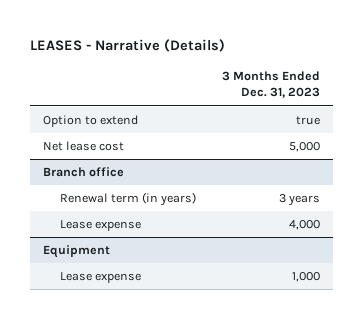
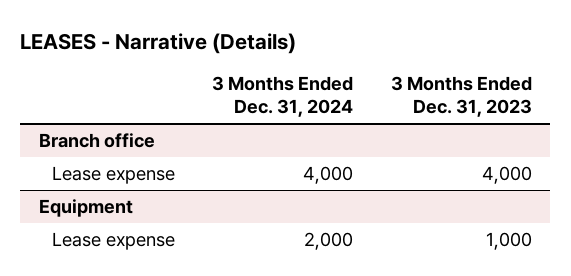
- | 3 Months Ended Dec. 31, 2023
+ | 3 Months Ended Dec. 31, 2024 | 3 Months Ended Dec. 31, 2023
- Option to extend | true
- Net lease cost | 5,000
@ Branch office
- Renewal term (in years) | 3 years

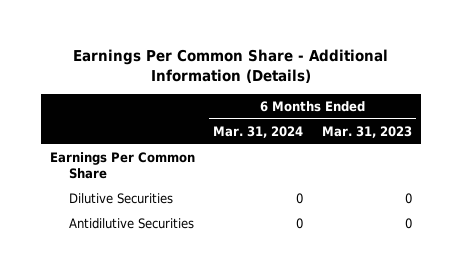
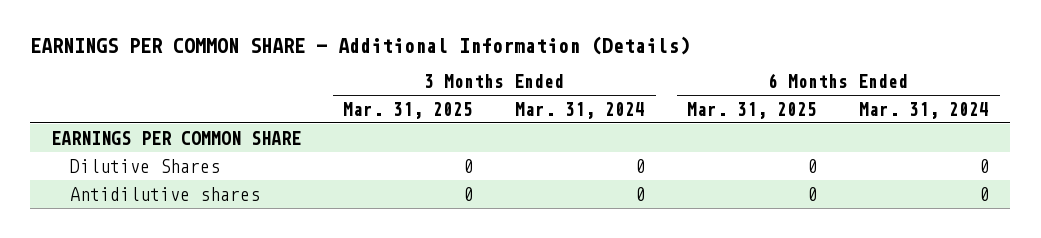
- Earnings Per Common Share - Additional Information (Details)
+ EARNINGS PER COMMON SHARE - Additional Information (Details)
- | 6 Months Ended Mar. 31, 2024 | 6 Months Ended Mar. 31, 2023
+ | 3 Months Ended Mar. 31, 2025 | 3 Months Ended Mar. 31, 2024 | 6 Months Ended Mar. 31, 2025 | 6 Months Ended Mar. 31, 2024
- Earnings Per Common Share
- Dilutive Securities | 0 | 0
- Antidilutive Securities | 0 | 0
+ EARNINGS PER COMMON SHARE
+ Dilutive Shares | 0 | 0 | 0 | 0
+ Antidilutive shares | 0 | 0 | 0 | 0

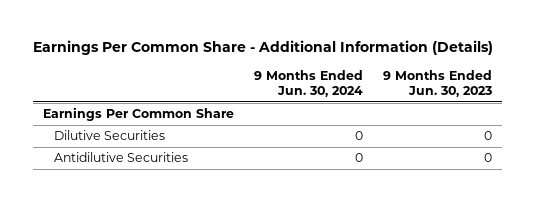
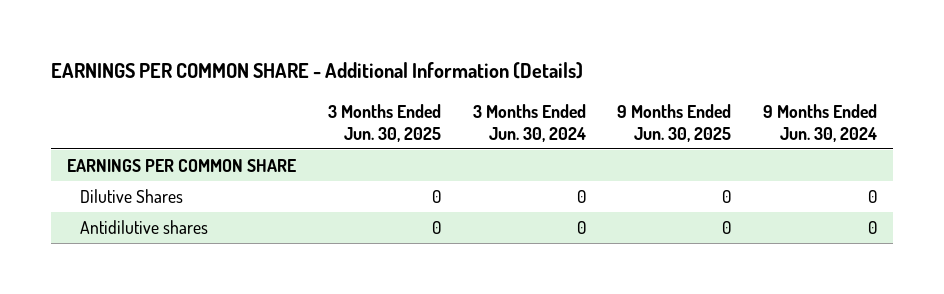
- Earnings Per Common Share - Additional Information (Details)
+ EARNINGS PER COMMON SHARE - Additional Information (Details)
- | 9 Months Ended Jun. 30, 2024 | 9 Months Ended Jun. 30, 2023
+ | 3 Months Ended Jun. 30, 2025 | 3 Months Ended Jun. 30, 2024 | 9 Months Ended Jun. 30, 2025 | 9 Months Ended Jun. 30, 2024
- Earnings Per Common Share
- Dilutive Securities | 0 | 0
- Antidilutive Securities | 0 | 0
+ EARNINGS PER COMMON SHARE
+ Dilutive Shares | 0 | 0 | 0 | 0
+ Antidilutive shares | 0 | 0 | 0 | 0

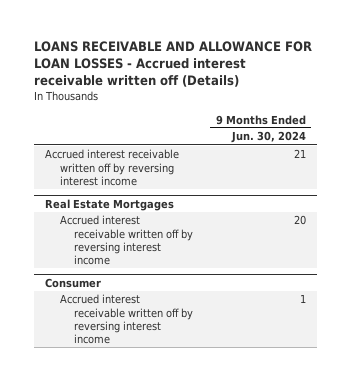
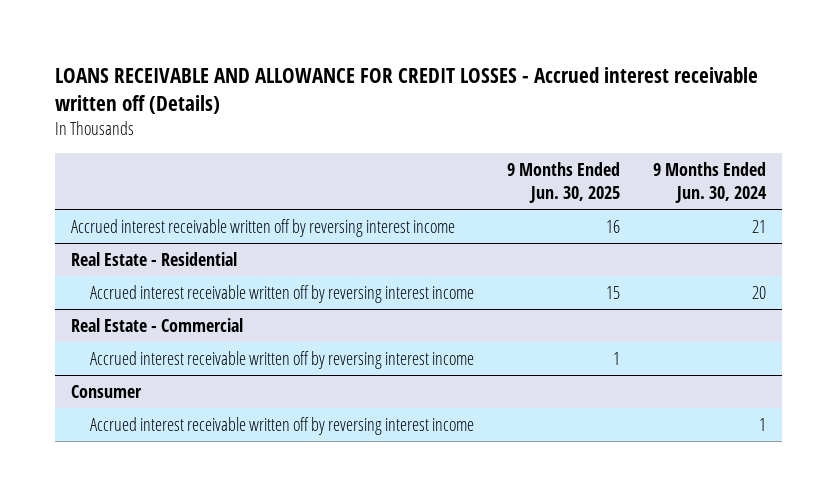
- LOANS RECEIVABLE AND ALLOWANCE FOR LOAN LOSSES - Accrued interest receivable written off (Details)
+ LOANS RECEIVABLE AND ALLOWANCE FOR CREDIT LOSSES - Accrued interest receivable written off (Details)
- | 9 Months Ended Jun. 30, 2024
+ | 9 Months Ended Jun. 30, 2025 | 9 Months Ended Jun. 30, 2024
- Real Estate Mortgages
+ Real Estate - Residential
+ Real Estate - Commercial
+ Accrued interest receivable written off by reversing interest income | 1 |

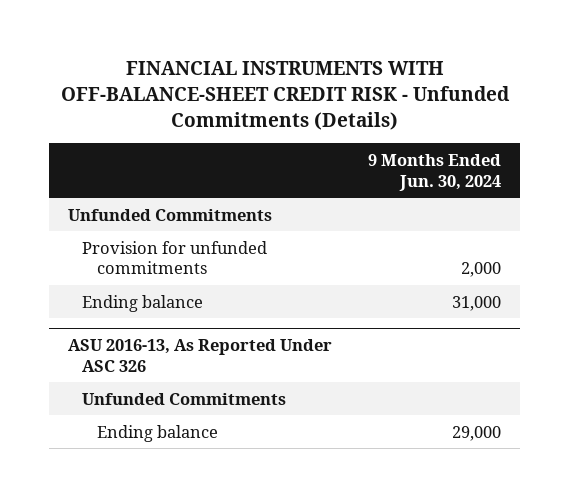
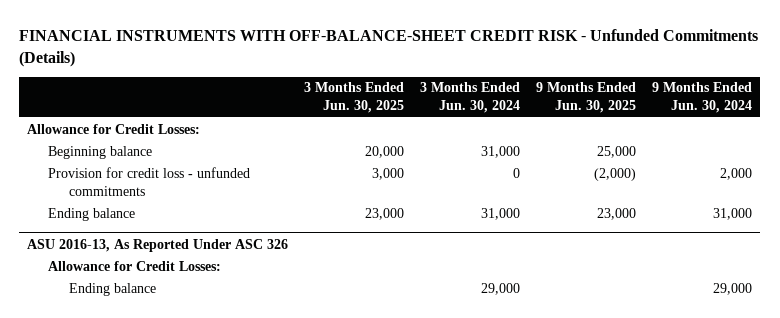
- | 9 Months Ended Jun. 30, 2024
+ | 3 Months Ended Jun. 30, 2025 | 3 Months Ended Jun. 30, 2024 | 9 Months Ended Jun. 30, 2025 | 9 Months Ended Jun. 30, 2024
- Unfunded Commitments
- Provision for unfunded commitments | 2,000
+ Allowance for Credit Losses:
+ Beginning balance | 20,000 | 31,000 | 25,000 |
+ Provision for credit loss - unfunded commitments | 3,000 | 0 | (2,000) | 2,000
@ ASU 2016-13, As Reported Under ASC 326
- Unfunded Commitments
+ Allowance for Credit Losses:

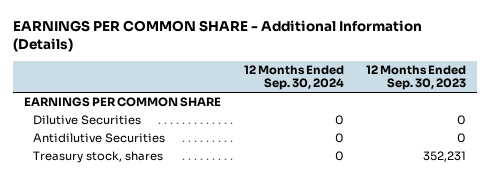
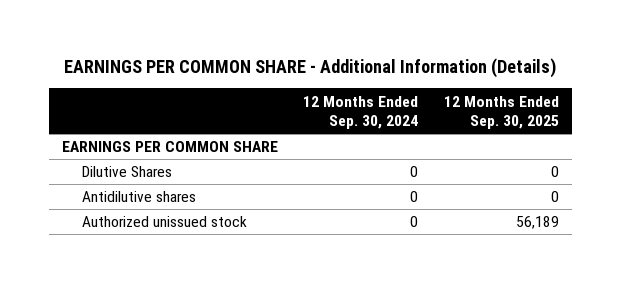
- | 12 Months Ended Sep. 30, 2024 | 12 Months Ended Sep. 30, 2023
+ | 12 Months Ended Sep. 30, 2024 | 12 Months Ended Sep. 30, 2025
- Dilutive Securities | 0 | 0
- Antidilutive Securities | 0 | 0
- Treasury stock, shares | 0 | 352,231
+ Dilutive Shares | 0 | 0
+ Antidilutive shares | 0 | 0
+ Authorized unissued stock | 0 | 56,189

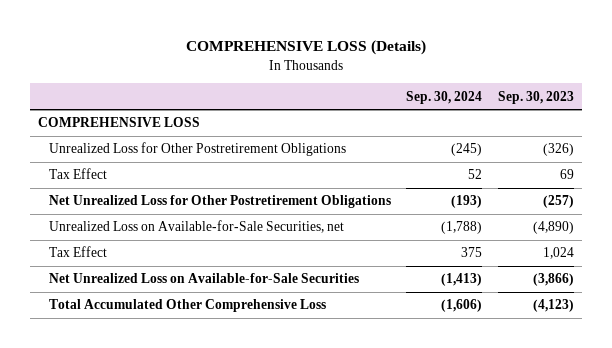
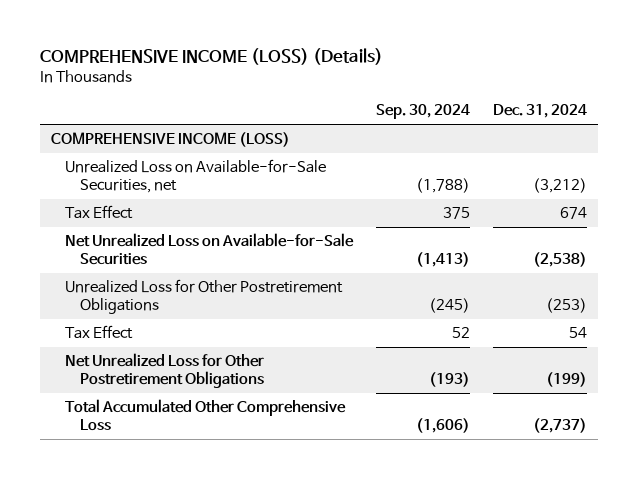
- COMPREHENSIVE LOSS (Details)
+ COMPREHENSIVE INCOME (LOSS) (Details)
- | Sep. 30, 2024 | Sep. 30, 2023
+ | Sep. 30, 2024 | Dec. 31, 2024
- COMPREHENSIVE LOSS
+ COMPREHENSIVE INCOME (LOSS)
moved down: Unrealized Loss for Other Postretirement Obligations | (245) | (253)
moved down: Tax Effect | 52 | 54
moved down: Net Unrealized Loss for Other Postretirement Obligations | (193) | (199)

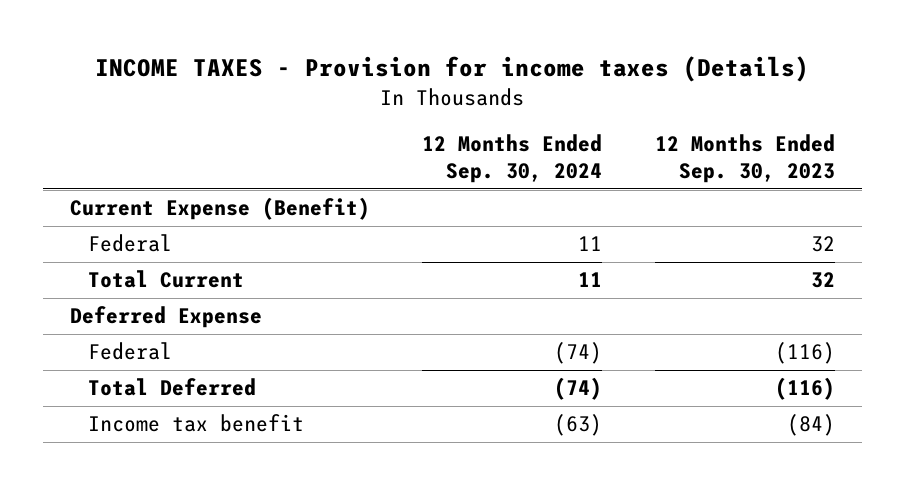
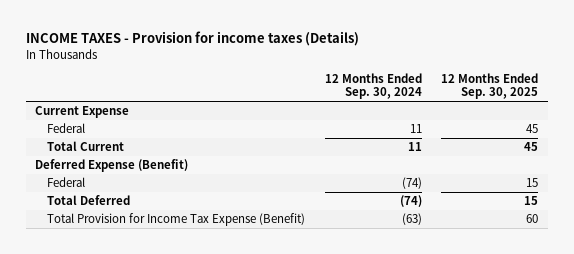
- | 12 Months Ended Sep. 30, 2024 | 12 Months Ended Sep. 30, 2023
+ | 12 Months Ended Sep. 30, 2024 | 12 Months Ended Sep. 30, 2025
- Current Expense (Benefit)
+ Current Expense
- Deferred Expense
+ Deferred Expense (Benefit)
- Income tax benefit | (63) | (84)
+ Total Provision for Income Tax Expense (Benefit) | (63) | 60

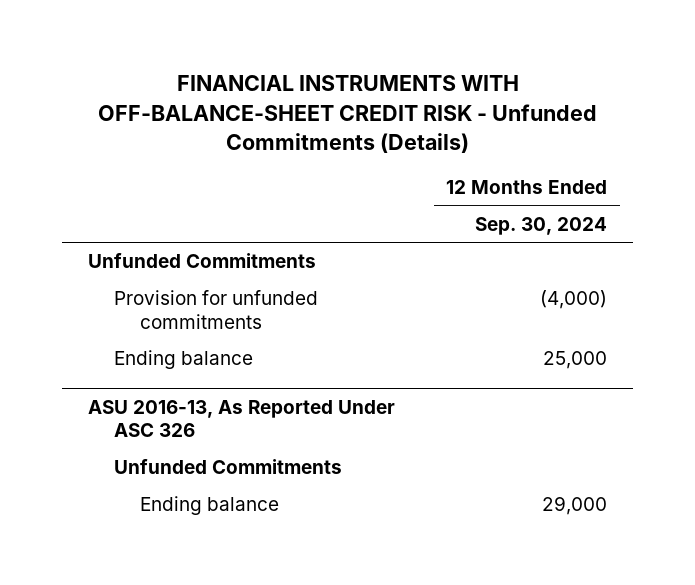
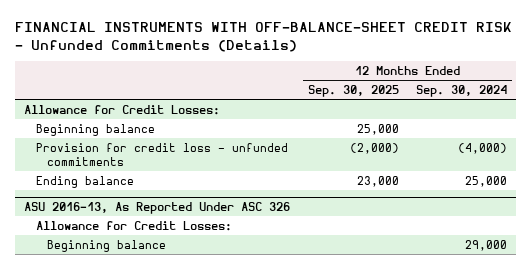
- | 12 Months Ended Sep. 30, 2024
+ | 12 Months Ended Sep. 30, 2025 | 12 Months Ended Sep. 30, 2024
- Unfunded Commitments
- Provision for unfunded commitments | (4,000)
+ Allowance for Credit Losses:
+ Beginning balance | 25,000 |
+ Provision for credit loss - unfunded commitments | (2,000) | (4,000)
@ ASU 2016-13, As Reported Under ASC 326
- Unfunded Commitments
- Ending balance | 29,000
+ Allowance for Credit Losses:
+ Beginning balance | | 29,000

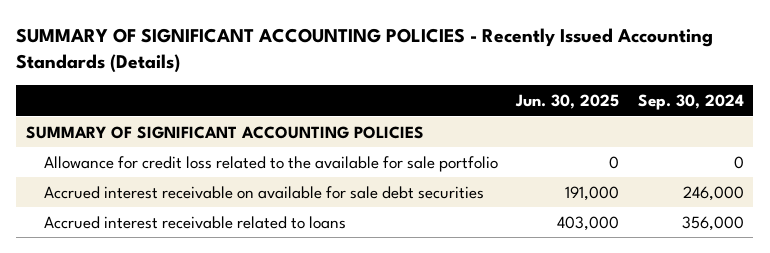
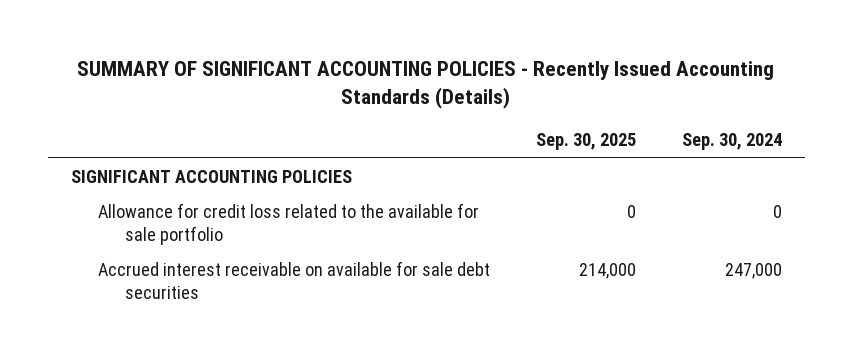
- | Jun. 30, 2025 | Sep. 30, 2024
+ | Sep. 30, 2025 | Sep. 30, 2024
- SUMMARY OF SIGNIFICANT ACCOUNTING POLICIES
+ SIGNIFICANT ACCOUNTING POLICIES
- Accrued interest receivable on available for sale debt securities | 191,000 | 246,000
- Accrued interest receivable related to loans | 403,000 | 356,000
+ Accrued interest receivable on available for sale debt securities | 214,000 | 247,000

